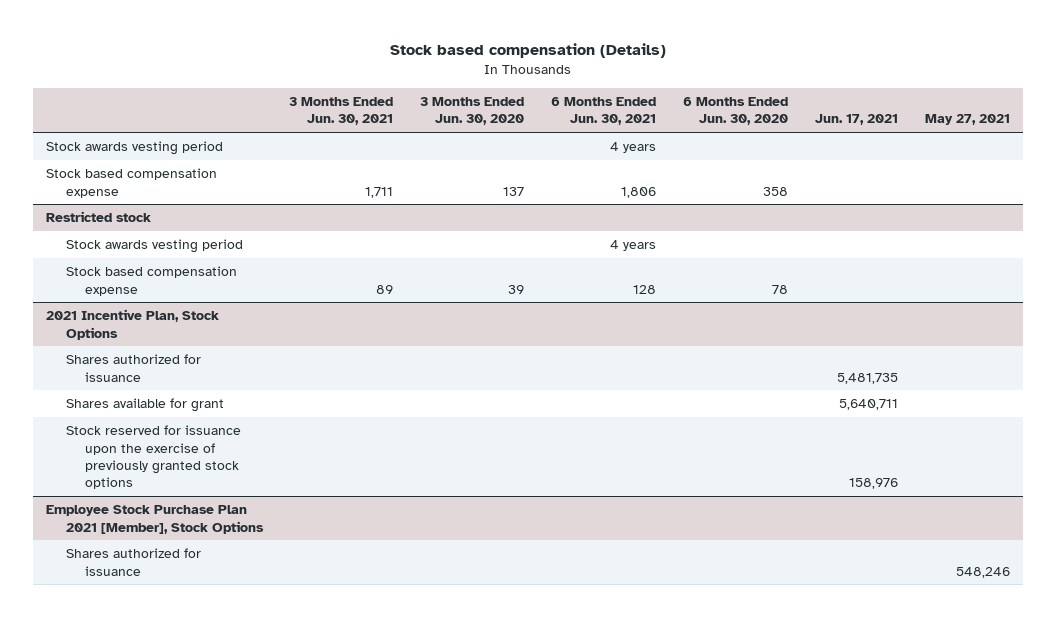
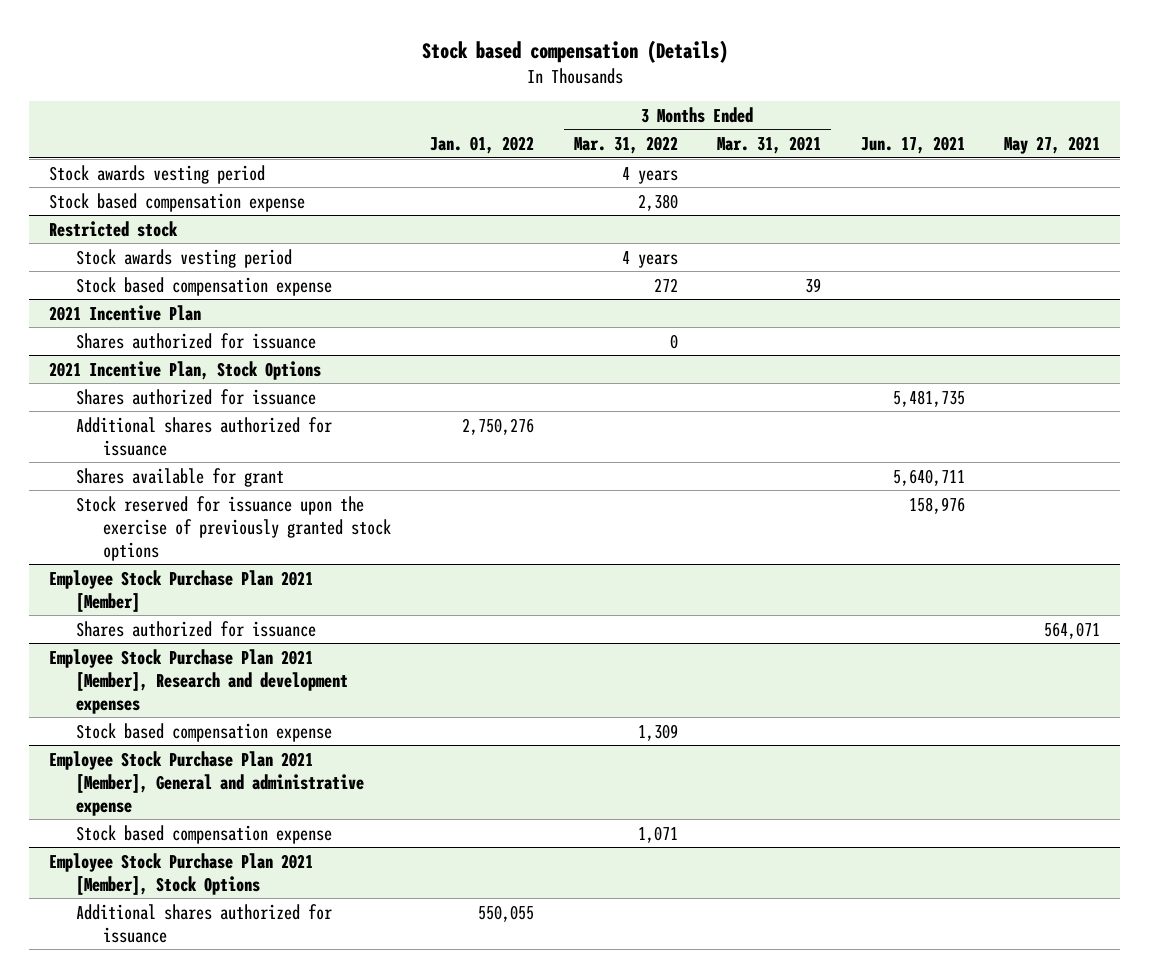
- | 3 Months Ended Jun. 30, 2021 | 3 Months Ended Jun. 30, 2020 | 6 Months Ended Jun. 30, 2021 | 6 Months Ended Jun. 30, 2020 | Jun. 17, 2021 | May 27, 2021
+ | Jan. 01, 2022 | 3 Months Ended Mar. 31, 2022 | 3 Months Ended Mar. 31, 2021 | Jun. 17, 2021 | May 27, 2021
+ 2021 Incentive Plan
+ Shares authorized for issuance | | 0 | | |
@ 2021 Incentive Plan, Stock Options
+ Additional shares authorized for issuance | 2,750,276 | | | |
+ Employee Stock Purchase Plan 2021 [Member]
+ Shares authorized for issuance | | | | | 564,071
+ Employee Stock Purchase Plan 2021 [Member], Research and development expenses
+ Stock based compensation expense | | 1,309 | | |
+ Employee Stock Purchase Plan 2021 [Member], General and administrative expense
+ Stock based compensation expense | | 1,071 | | |
@ Employee Stock Purchase Plan 2021 [Member], Stock Options
- Shares authorized for issuance | | | | | | 548,246
+ Additional shares authorized for issuance | 550,055 | | | |

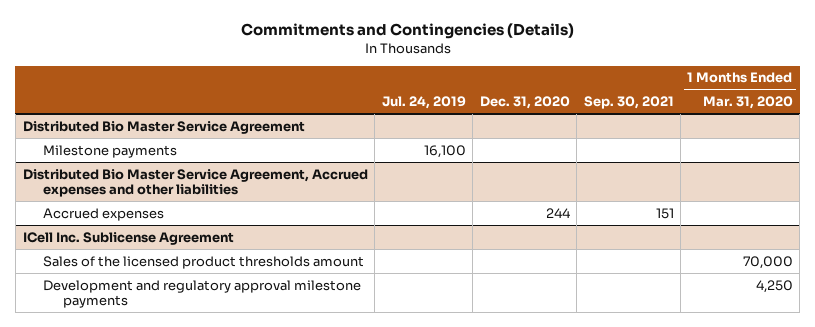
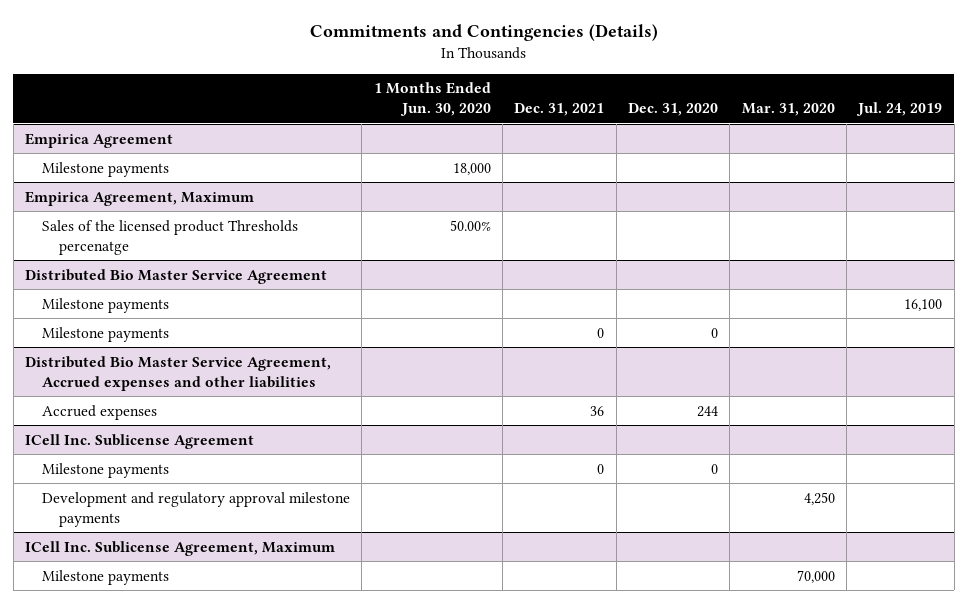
- | Jul. 24, 2019 | Dec. 31, 2020 | Sep. 30, 2021 | 1 Months Ended Mar. 31, 2020
+ | 1 Months Ended Jun. 30, 2020 | Dec. 31, 2021 | Dec. 31, 2020 | Mar. 31, 2020 | Jul. 24, 2019
+ Empirica Agreement
+ Milestone payments | 18,000 | | | |
+ Empirica Agreement, Maximum
+ Sales of the licensed product Thresholds percenatge | 50.00% | | | |
@ Distributed Bio Master Service Agreement
+ Milestone payments | | 0 | 0 | |
@ ICell Inc. Sublicense Agreement
- Sales of the licensed product thresholds amount | | | | 70,000
+ Milestone payments | | 0 | 0 | |
+ ICell Inc. Sublicense Agreement, Maximum
+ Milestone payments | | | | 70,000 |

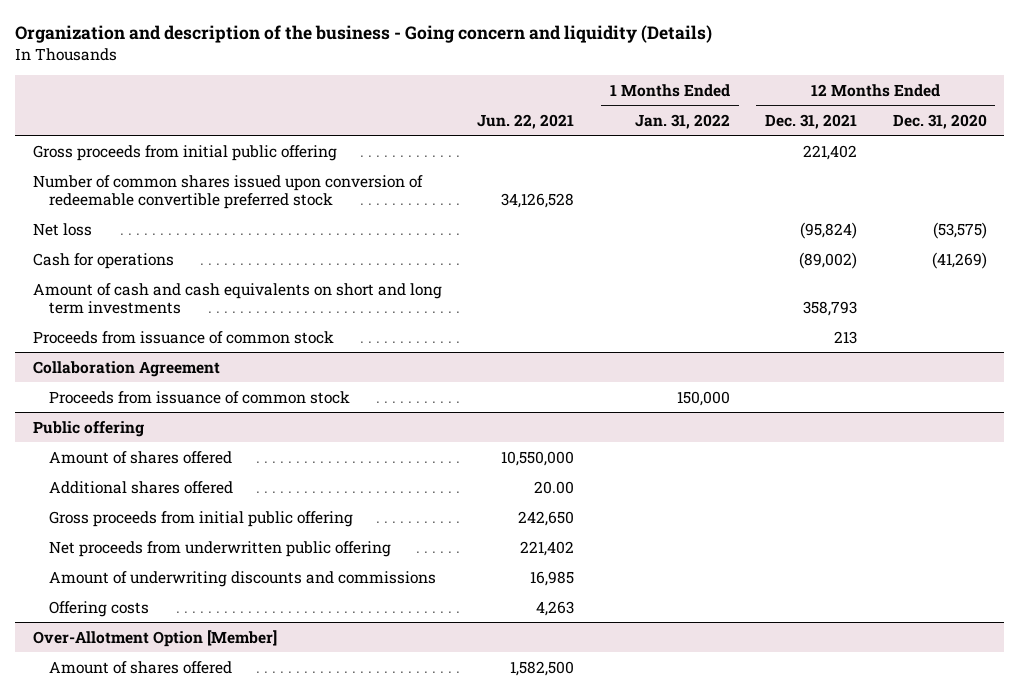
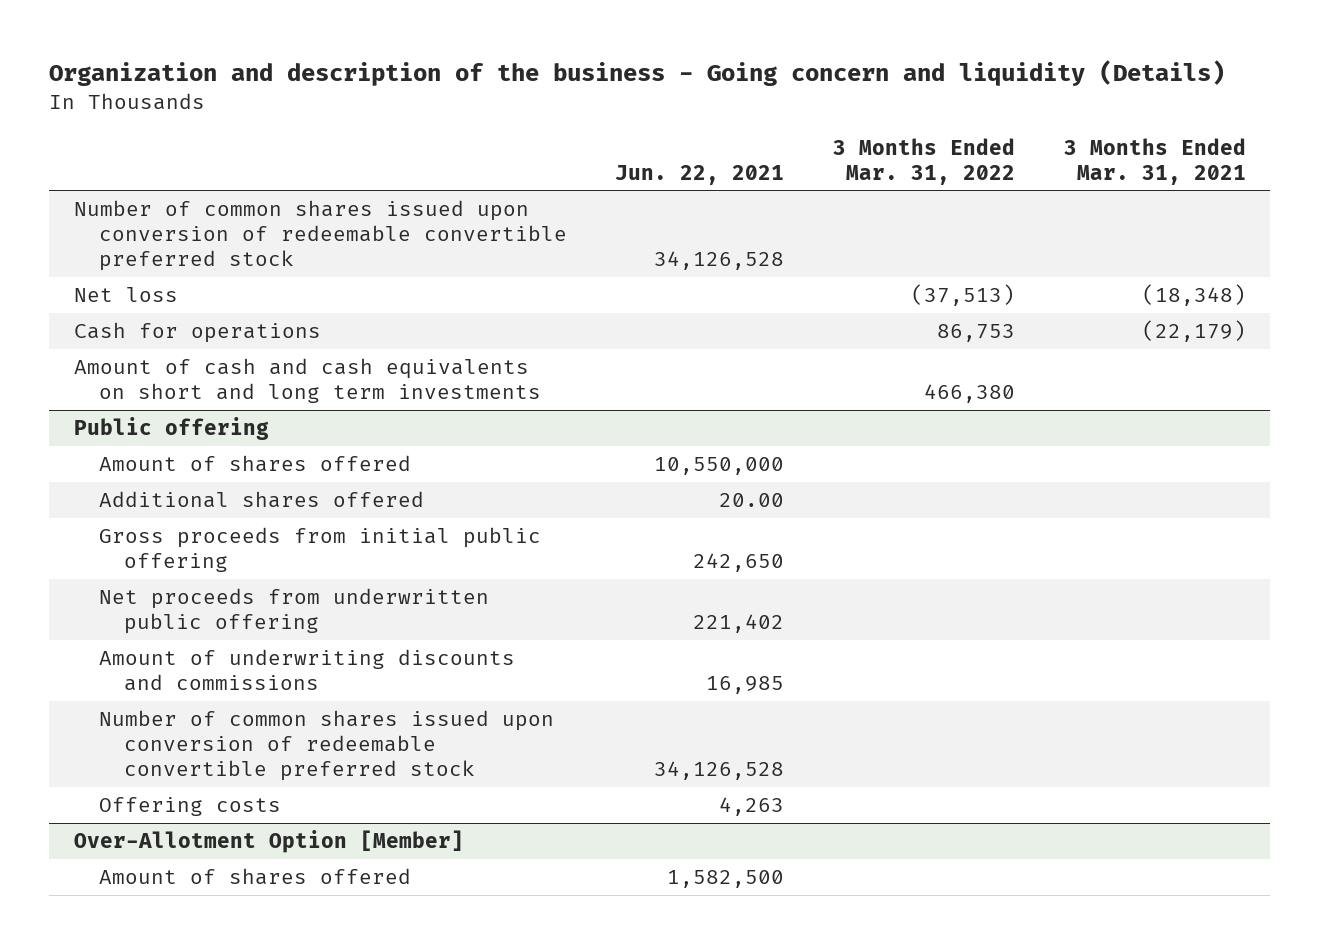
- | Jun. 22, 2021 | 1 Months Ended Jan. 31, 2022 | 12 Months Ended Dec. 31, 2021 | 12 Months Ended Dec. 31, 2020
+ | Jun. 22, 2021 | 3 Months Ended Mar. 31, 2022 | 3 Months Ended Mar. 31, 2021
- Gross proceeds from initial public offering | | | 221,402 |
- Proceeds from issuance of common stock | | | 213 |
- Collaboration Agreement
- Proceeds from issuance of common stock | | 150,000 | |
@ Public offering
+ Number of common shares issued upon conversion of redeemable convertible preferred stock | 34,126,528 | |

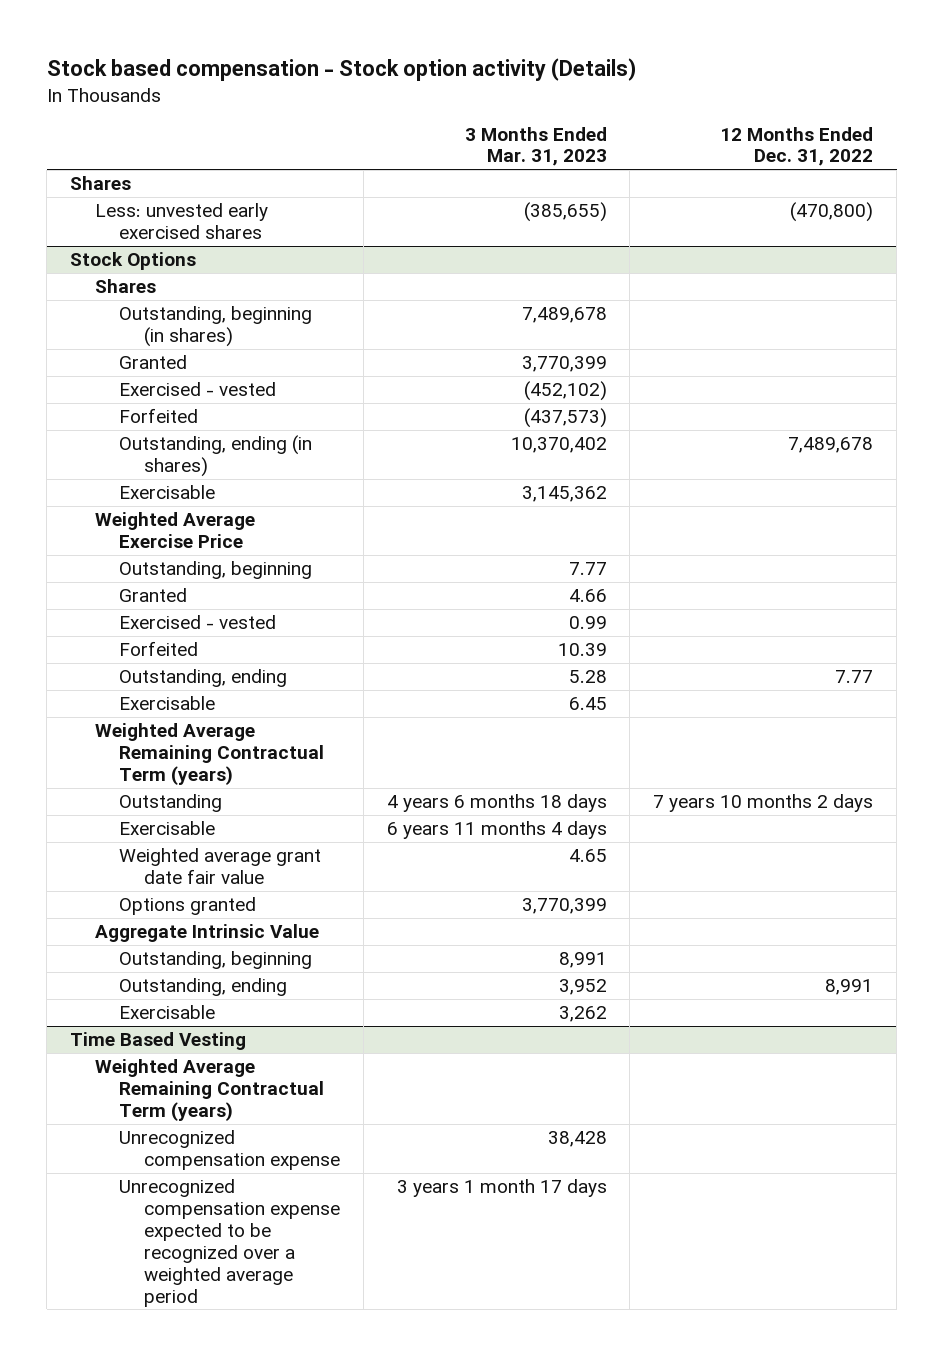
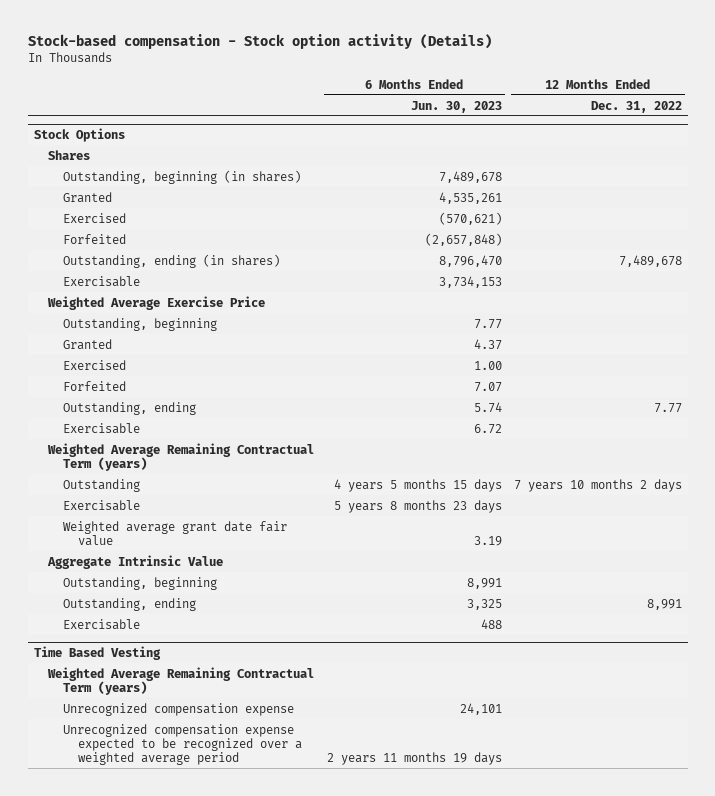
- Stock based compensation - Stock option activity (Details)
+ Stock-based compensation - Stock option activity (Details)
- | 3 Months Ended Mar. 31, 2023 | 12 Months Ended Dec. 31, 2022
+ | 6 Months Ended Jun. 30, 2023 | 12 Months Ended Dec. 31, 2022
- Shares
- Less: unvested early exercised shares | (385,655) | (470,800)
@ Stock Options
- Exercised - vested | (452,102) |
+ Exercised | (570,621) |
- Exercised - vested | 0.99 |
+ Exercised | 1.00 |
- Options granted | 3,770,399 |

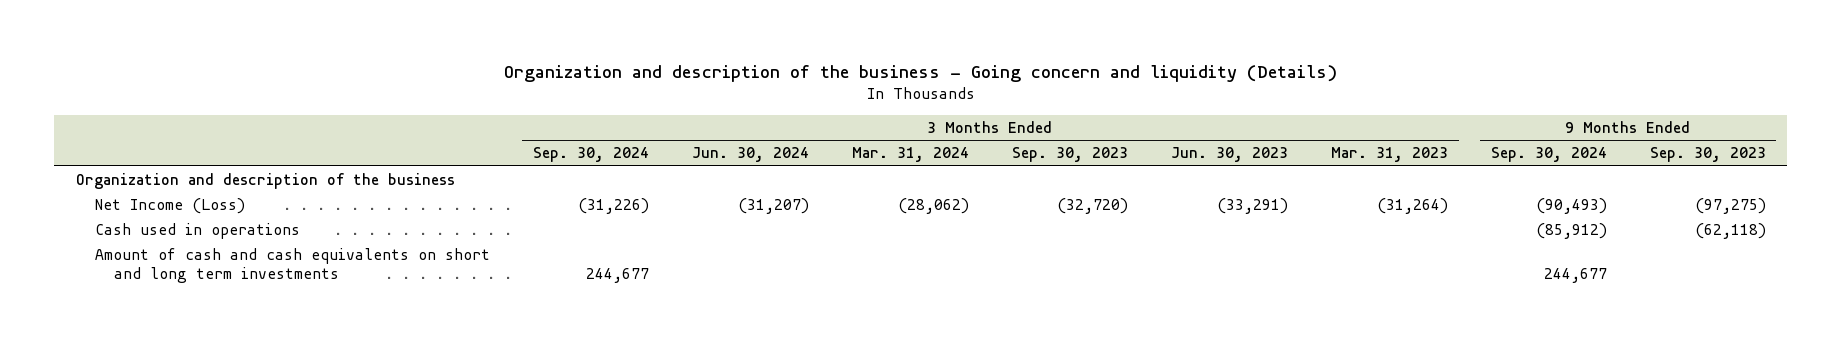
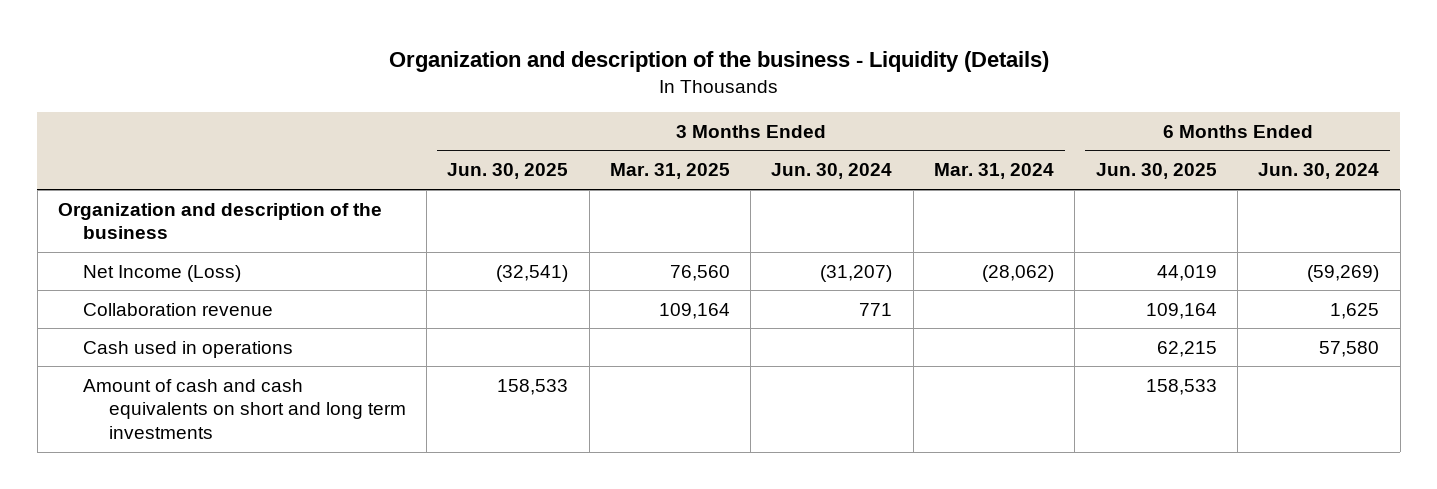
- Organization and description of the business - Going concern and liquidity (Details)
+ Organization and description of the business - Liquidity (Details)
- | 3 Months Ended Sep. 30, 2024 | 3 Months Ended Jun. 30, 2024 | 3 Months Ended Mar. 31, 2024 | 3 Months Ended Sep. 30, 2023 | 3 Months Ended Jun. 30, 2023 | 3 Months Ended Mar. 31, 2023 | 9 Months Ended Sep. 30, 2024 | 9 Months Ended Sep. 30, 2023
+ | 3 Months Ended Jun. 30, 2025 | 3 Months Ended Mar. 31, 2025 | 3 Months Ended Jun. 30, 2024 | 3 Months Ended Mar. 31, 2024 | 6 Months Ended Jun. 30, 2025 | 6 Months Ended Jun. 30, 2024
+ Collaboration revenue | | 109,164 | 771 | | 109,164 | 1,625

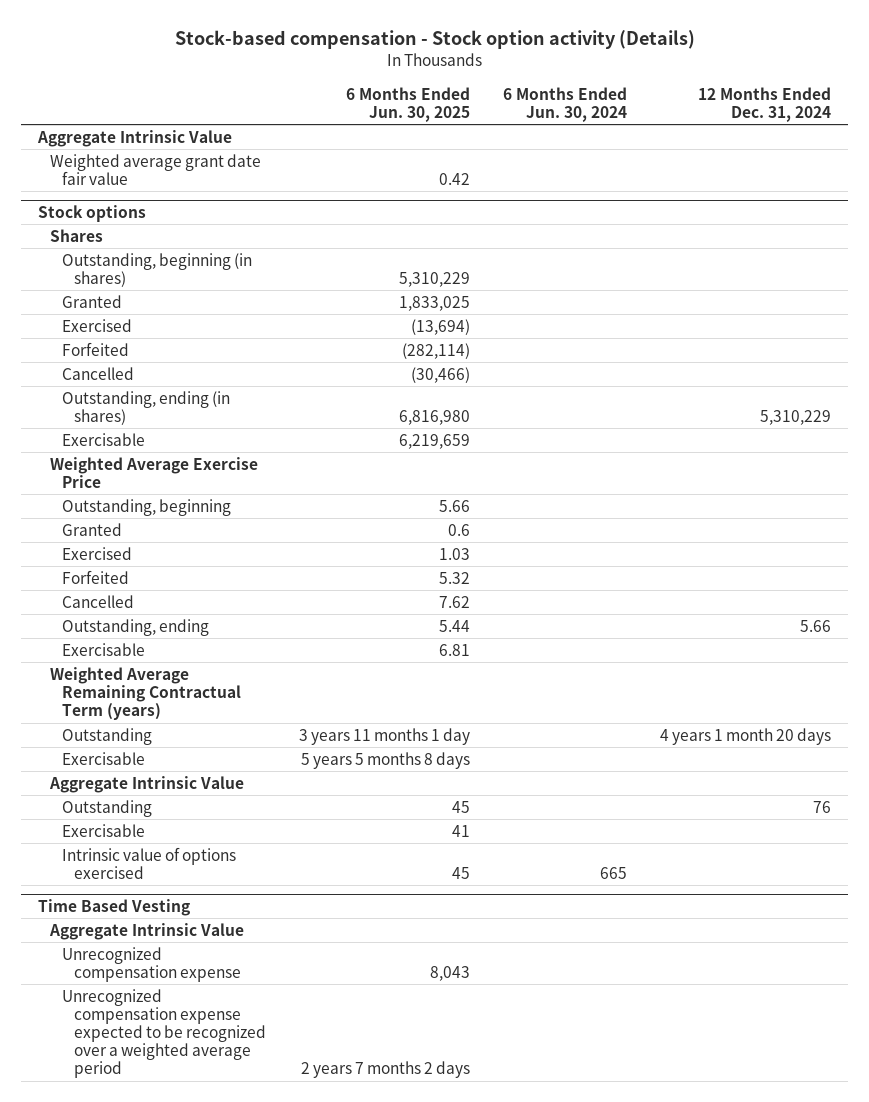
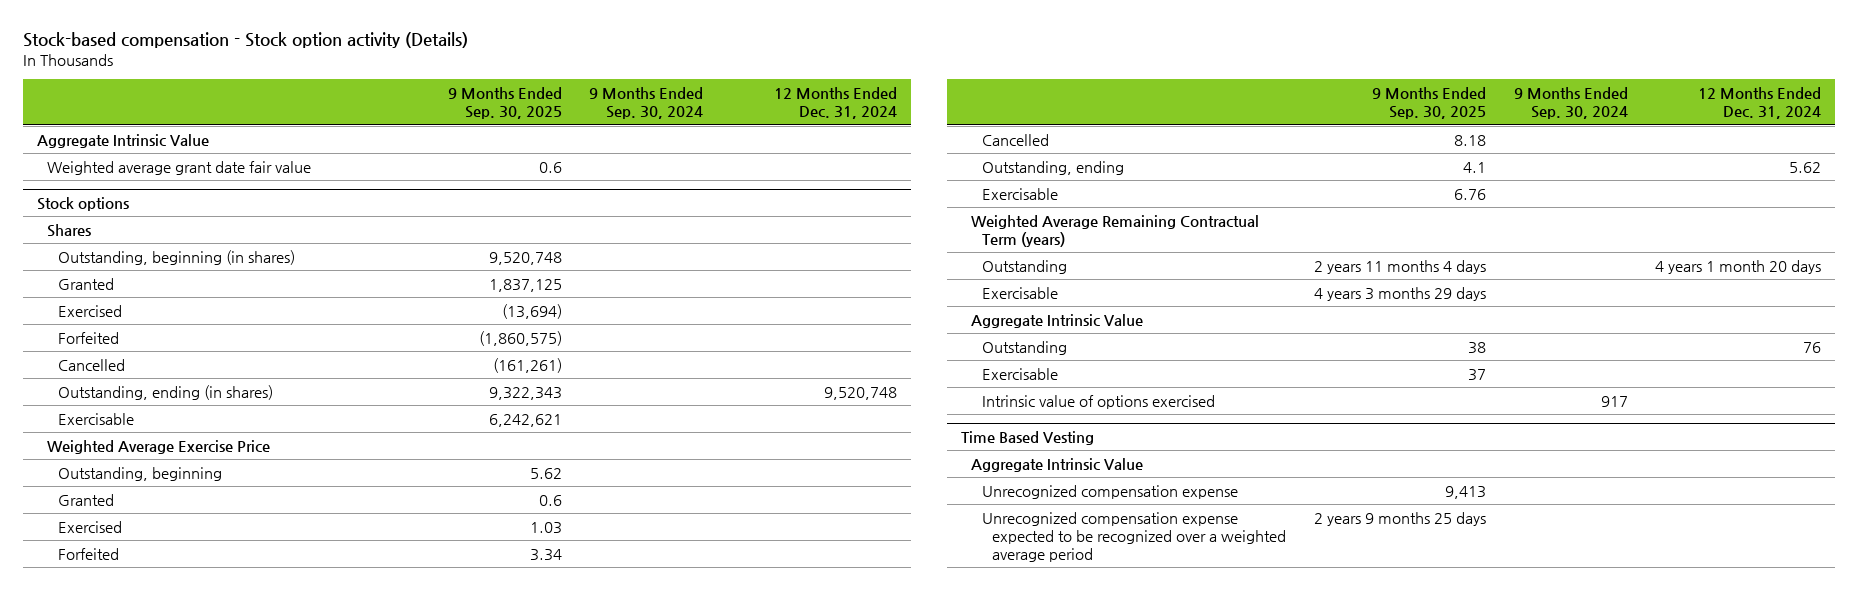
- | 6 Months Ended Jun. 30, 2025 | 6 Months Ended Jun. 30, 2024 | 12 Months Ended Dec. 31, 2024
+ | 9 Months Ended Sep. 30, 2025 | 9 Months Ended Sep. 30, 2024 | 12 Months Ended Dec. 31, 2024
@ Stock options
- Outstanding, ending (in shares) | 6,816,980 | | 5,310,229
+ Outstanding, ending (in shares) | 9,322,343 | | 9,520,748
- Outstanding, ending | 5.44 | | 5.66
+ Outstanding, ending | 4.1 | | 5.62

